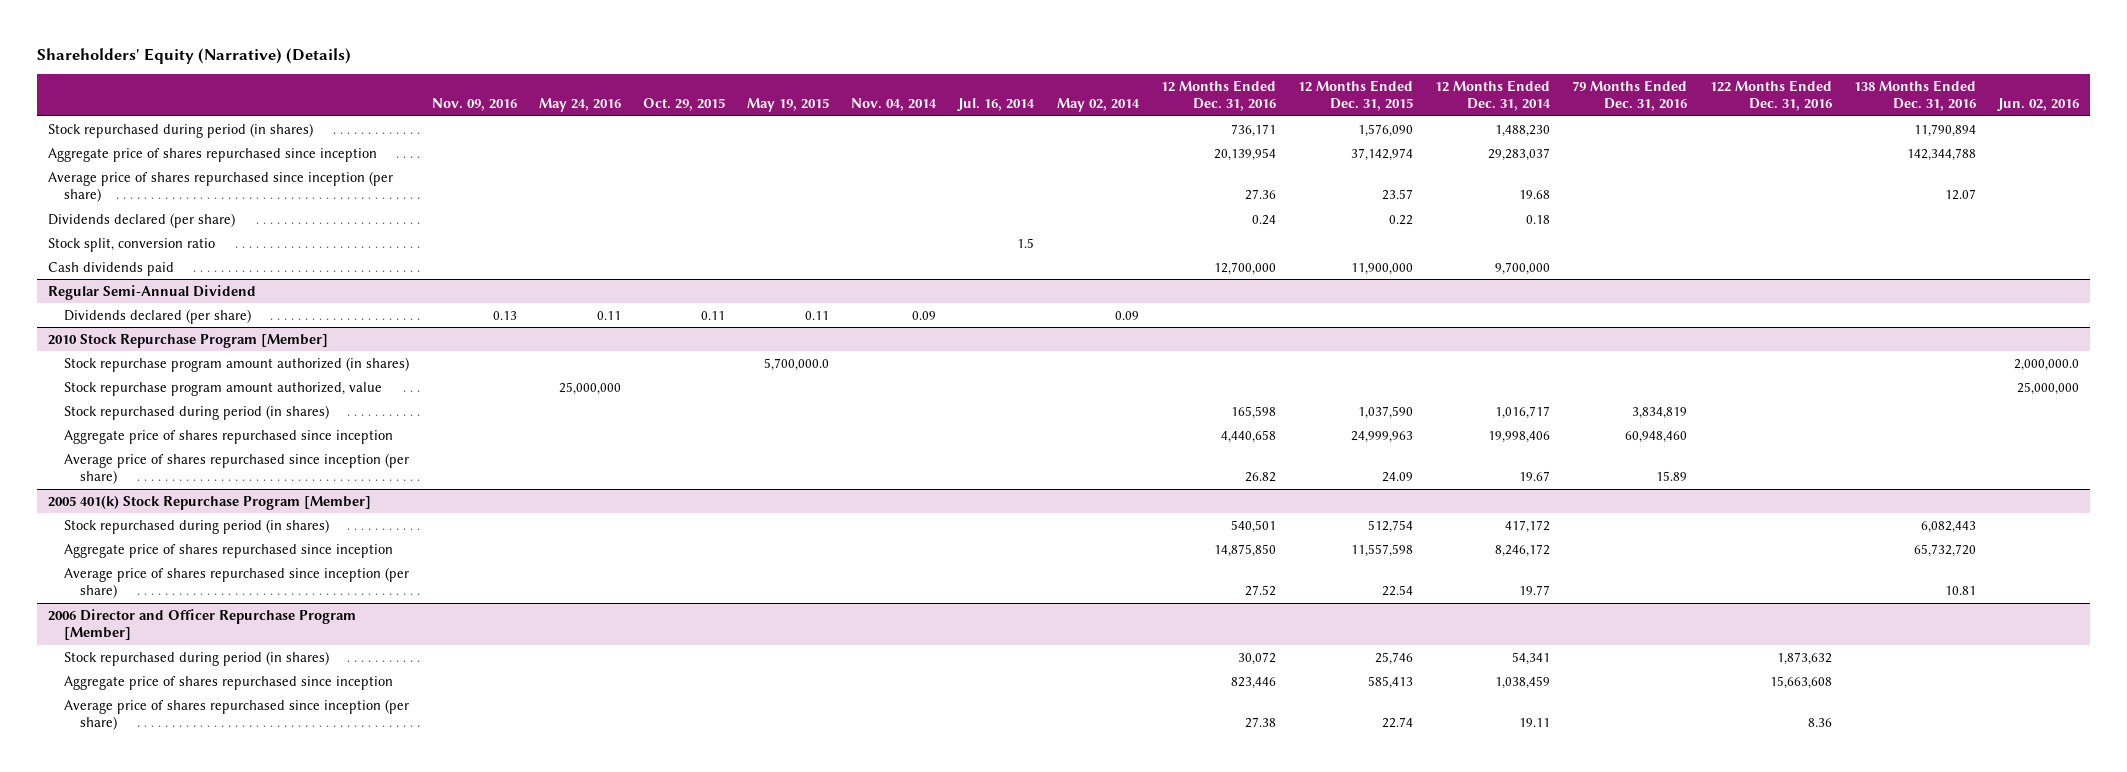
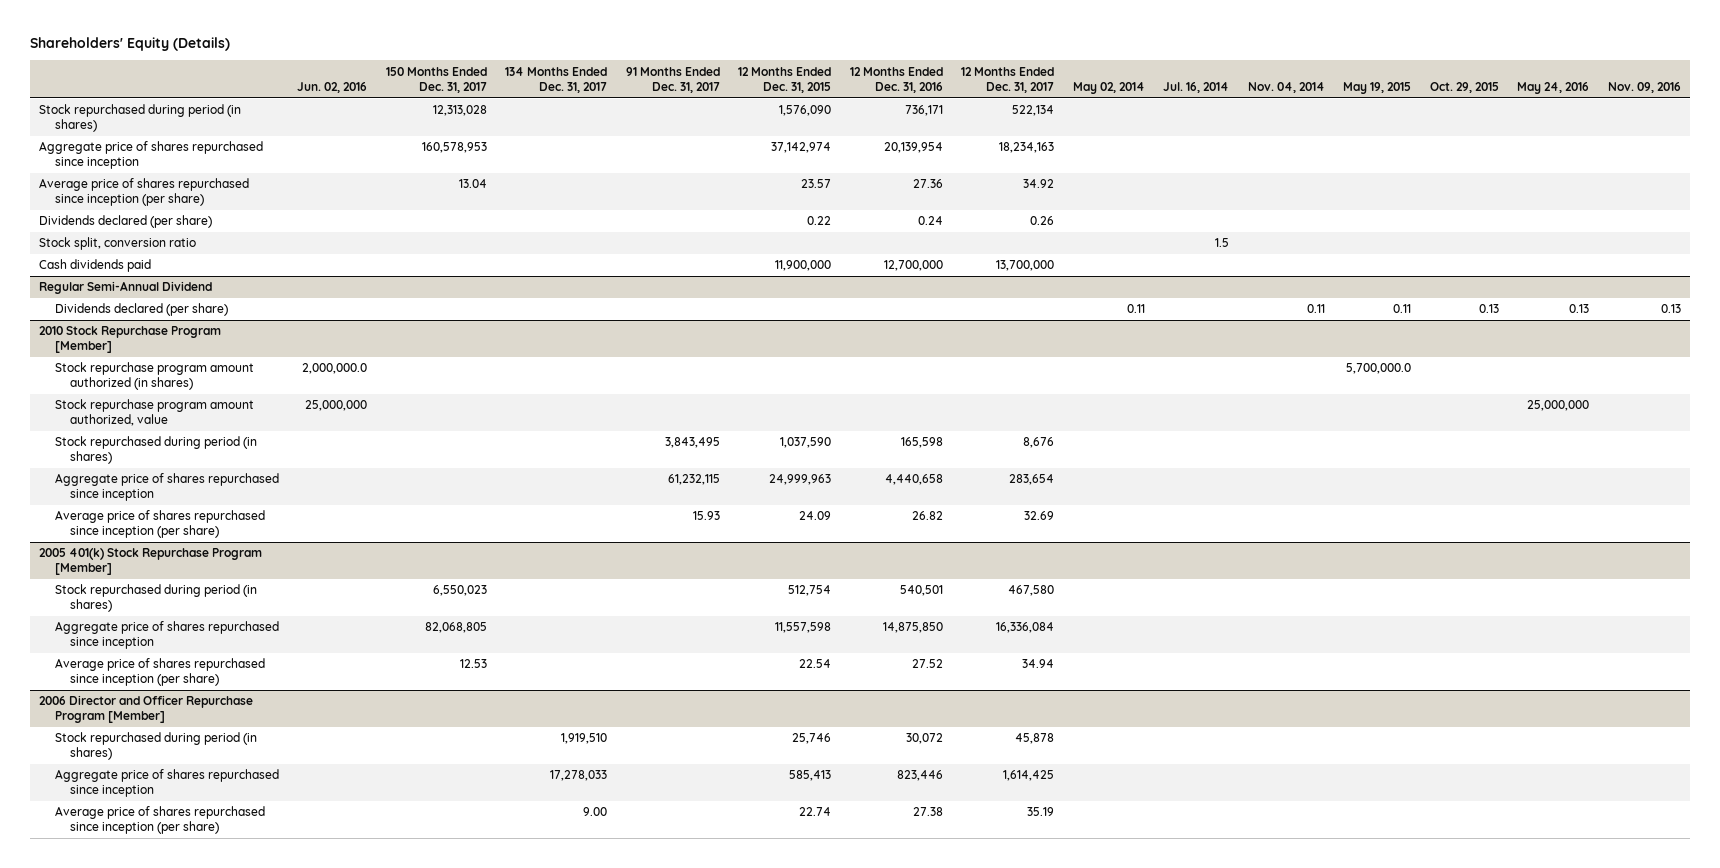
- Shareholders' Equity (Narrative) (Details)
+ Shareholders' Equity (Details)
- | Nov. 09, 2016 | May 24, 2016 | Oct. 29, 2015 | May 19, 2015 | Nov. 04, 2014 | Jul. 16, 2014 | May 02, 2014 | 12 Months Ended Dec. 31, 2016 | 12 Months Ended Dec. 31, 2015 | 12 Months Ended Dec. 31, 2014 | 79 Months Ended Dec. 31, 2016 | 122 Months Ended Dec. 31, 2016 | 138 Months Ended Dec. 31, 2016 | Jun. 02, 2016
+ | Jun. 02, 2016 | 150 Months Ended Dec. 31, 2017 | 134 Months Ended Dec. 31, 2017 | 91 Months Ended Dec. 31, 2017 | 12 Months Ended Dec. 31, 2015 | 12 Months Ended Dec. 31, 2016 | 12 Months Ended Dec. 31, 2017 | May 02, 2014 | Jul. 16, 2014 | Nov. 04, 2014 | May 19, 2015 | Oct. 29, 2015 | May 24, 2016 | Nov. 09, 2016
@ Regular Semi-Annual Dividend
- Dividends declared (per share) | 0.13 | 0.11 | 0.11 | 0.11 | 0.09 | | 0.09 | | | | | | |
+ Dividends declared (per share) | | | | | | | | 0.11 | | 0.11 | 0.11 | 0.13 | 0.13 | 0.13

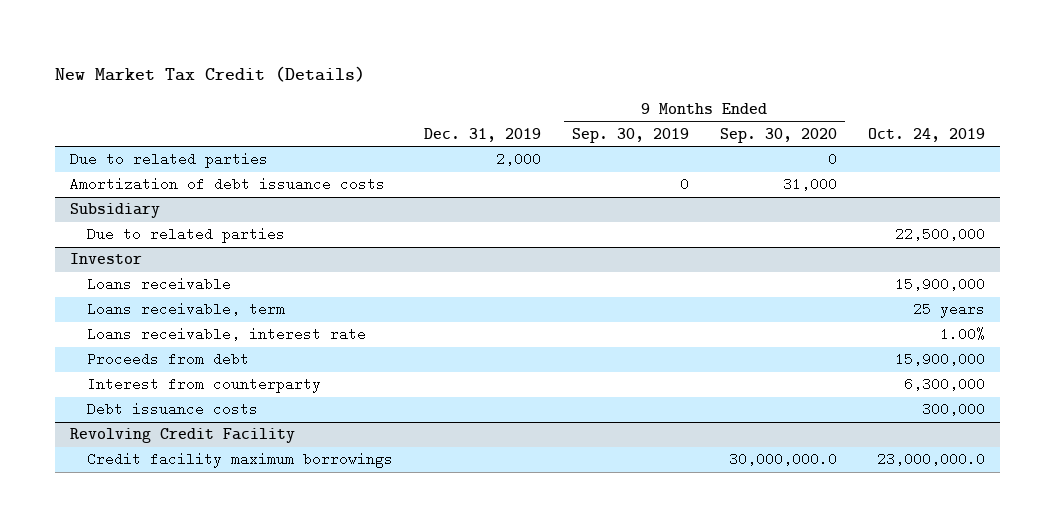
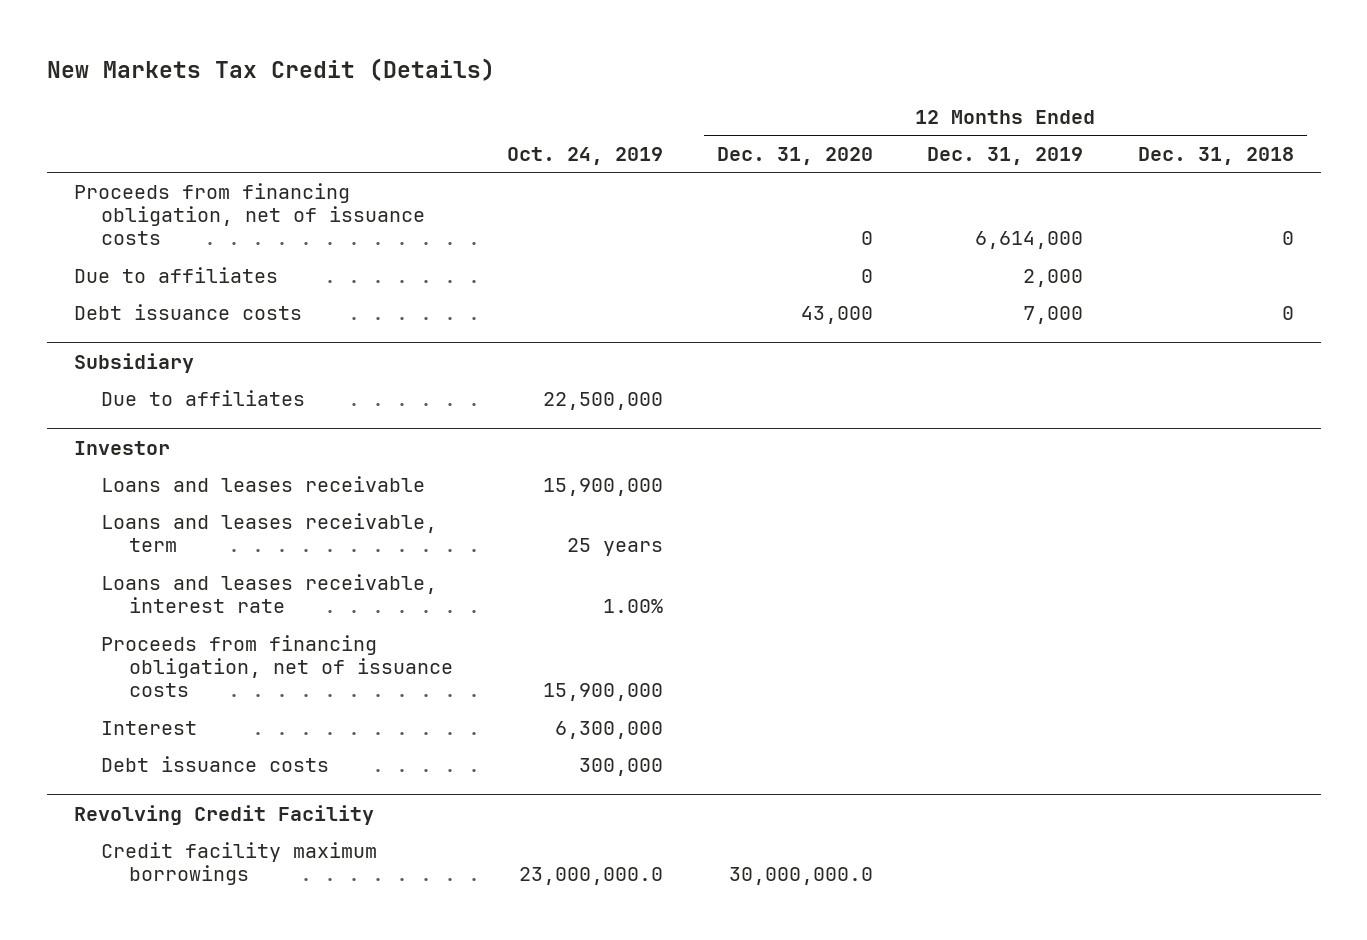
- New Market Tax Credit (Details)
+ New Markets Tax Credit (Details)
- | Dec. 31, 2019 | 9 Months Ended Sep. 30, 2019 | 9 Months Ended Sep. 30, 2020 | Oct. 24, 2019
+ | Oct. 24, 2019 | 12 Months Ended Dec. 31, 2020 | 12 Months Ended Dec. 31, 2019 | 12 Months Ended Dec. 31, 2018
- Due to related parties | 2,000 | | 0 |
- Amortization of debt issuance costs | | 0 | 31,000 |
+ Proceeds from financing obligation, net of issuance costs | | 0 | 6,614,000 | 0
+ Due to affiliates | | 0 | 2,000 |
+ Debt issuance costs | | 43,000 | 7,000 | 0
@ Subsidiary
- Due to related parties | | | | 22,500,000
+ Due to affiliates | 22,500,000 | | |
@ Investor
- Loans receivable | | | | 15,900,000
- Loans receivable, term | | | | 25 years
- Loans receivable, interest rate | | | | 1.00%
- Proceeds from debt | | | | 15,900,000
- Interest from counterparty | | | | 6,300,000
+ Loans and leases receivable | 15,900,000 | | |
+ Loans and leases receivable, term | 25 years | | |
+ Loans and leases receivable, interest rate | 1.00% | | |
+ Proceeds from financing obligation, net of issuance costs | 15,900,000 | | |
+ Interest | 6,300,000 | | |

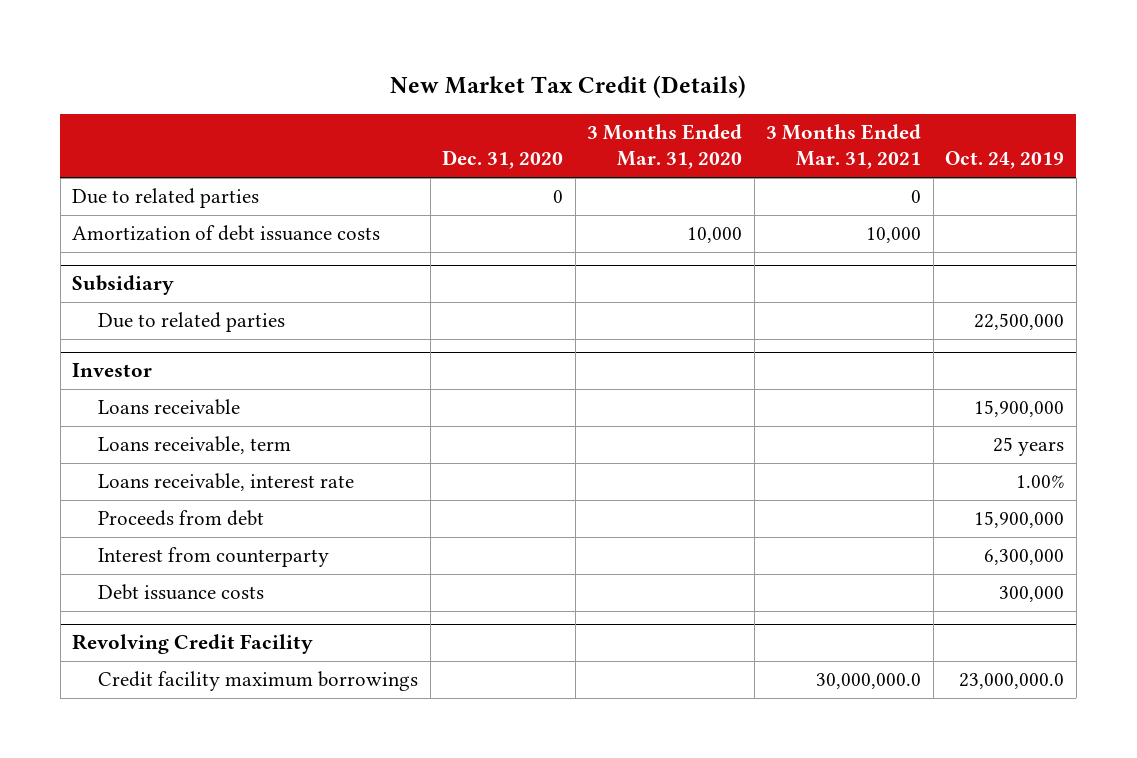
- New Markets Tax Credit (Details)
+ New Market Tax Credit (Details)
- | Oct. 24, 2019 | 12 Months Ended Dec. 31, 2020 | 12 Months Ended Dec. 31, 2019 | 12 Months Ended Dec. 31, 2018
+ | Dec. 31, 2020 | 3 Months Ended Mar. 31, 2020 | 3 Months Ended Mar. 31, 2021 | Oct. 24, 2019
- Proceeds from financing obligation, net of issuance costs | | 0 | 6,614,000 | 0
- Due to affiliates | | 0 | 2,000 |
- Debt issuance costs | | 43,000 | 7,000 | 0
+ Due to related parties | 0 | | 0 |
+ Amortization of debt issuance costs | | 10,000 | 10,000 |
@ Subsidiary
- Due to affiliates | 22,500,000 | | |
+ Due to related parties | | | | 22,500,000
@ Investor
- Loans and leases receivable | 15,900,000 | | |
- Loans and leases receivable, term | 25 years | | |
- Loans and leases receivable, interest rate | 1.00% | | |
- Proceeds from financing obligation, net of issuance costs | 15,900,000 | | |
- Interest | 6,300,000 | | |
+ Loans receivable | | | | 15,900,000
+ Loans receivable, term | | | | 25 years
+ Loans receivable, interest rate | | | | 1.00%
+ Proceeds from debt | | | | 15,900,000
+ Interest from counterparty | | | | 6,300,000

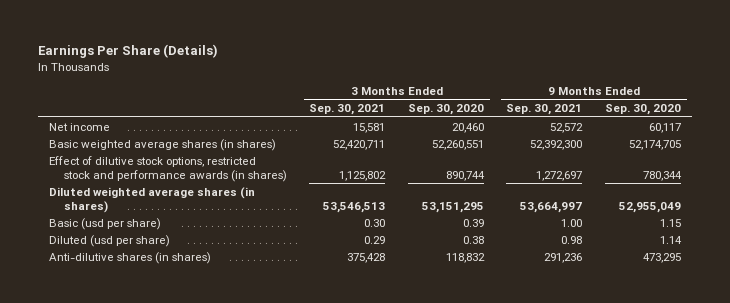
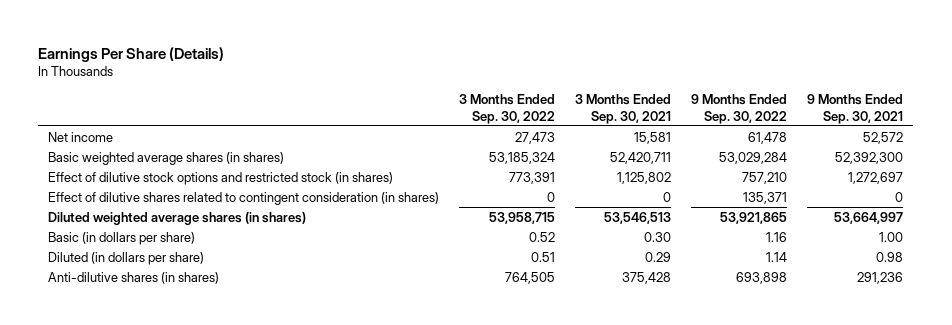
- | 3 Months Ended Sep. 30, 2021 | 3 Months Ended Sep. 30, 2020 | 9 Months Ended Sep. 30, 2021 | 9 Months Ended Sep. 30, 2020
+ | 3 Months Ended Sep. 30, 2022 | 3 Months Ended Sep. 30, 2021 | 9 Months Ended Sep. 30, 2022 | 9 Months Ended Sep. 30, 2021
- Effect of dilutive stock options, restricted stock and performance awards (in shares) | 1,125,802 | 890,744 | 1,272,697 | 780,344
+ Effect of dilutive stock options and restricted stock (in shares) | 773,391 | 1,125,802 | 757,210 | 1,272,697
+ Effect of dilutive shares related to contingent consideration (in shares) | 0 | 0 | 135,371 | 0
- Basic (usd per share) | 0.30 | 0.39 | 1.00 | 1.15
- Diluted (usd per share) | 0.29 | 0.38 | 0.98 | 1.14
+ Basic (in dollars per share) | 0.52 | 0.30 | 1.16 | 1.00
+ Diluted (in dollars per share) | 0.51 | 0.29 | 1.14 | 0.98

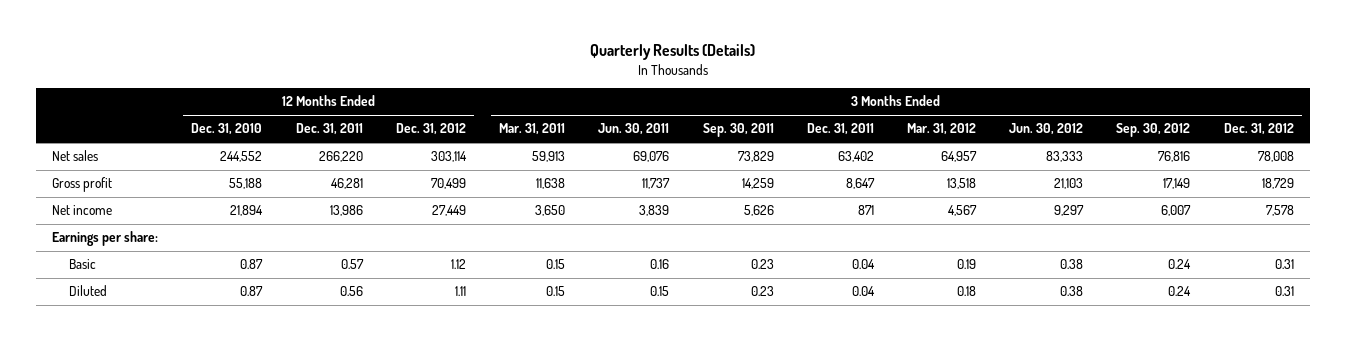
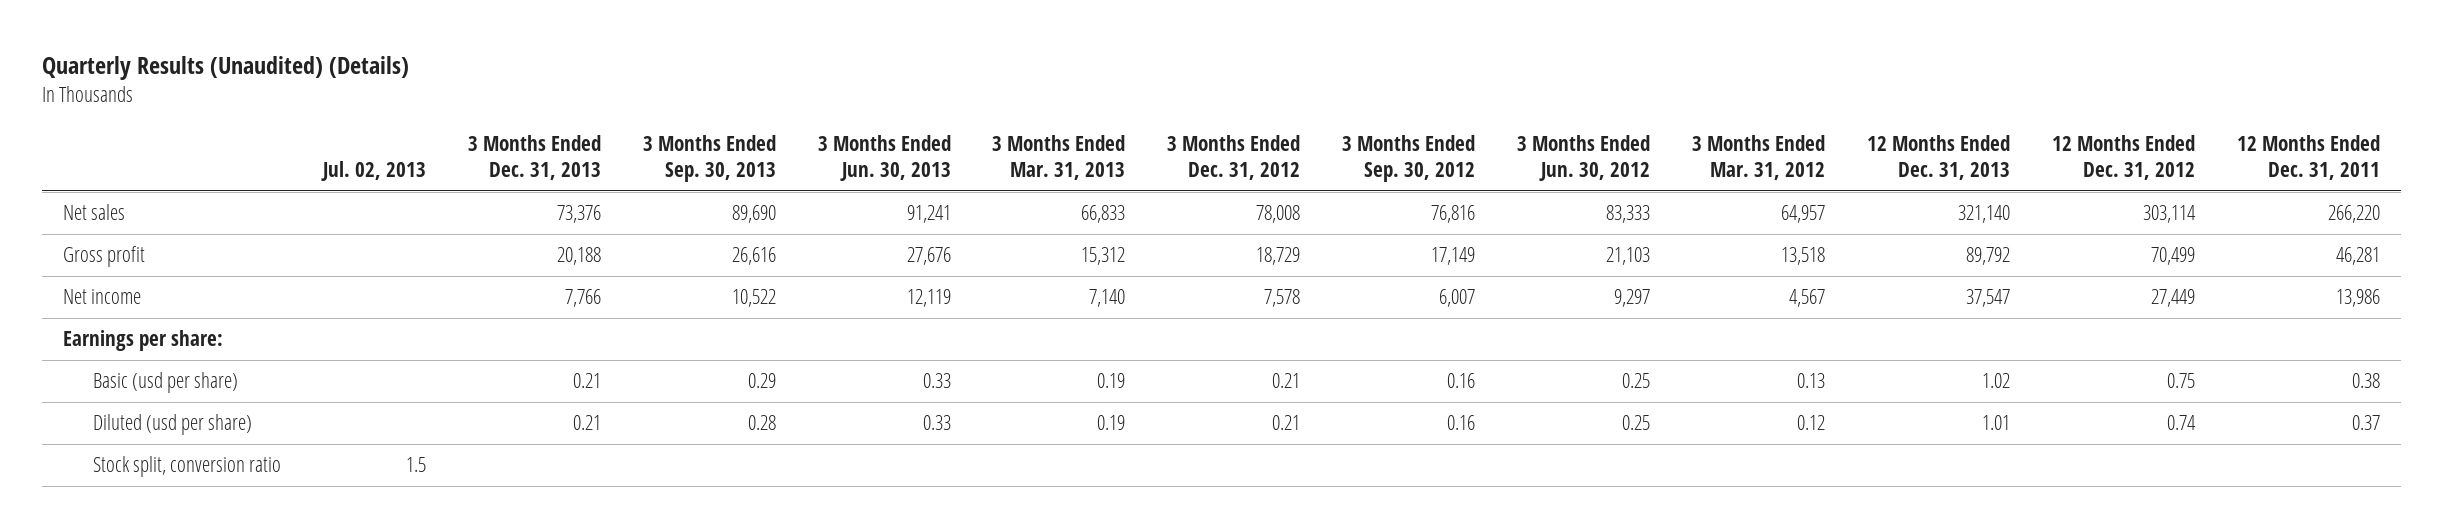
- Quarterly Results (Details)
+ Quarterly Results (Unaudited) (Details)
- | 12 Months Ended Dec. 31, 2010 | 12 Months Ended Dec. 31, 2011 | 12 Months Ended Dec. 31, 2012 | 3 Months Ended Mar. 31, 2011 | 3 Months Ended Jun. 30, 2011 | 3 Months Ended Sep. 30, 2011 | 3 Months Ended Dec. 31, 2011 | 3 Months Ended Mar. 31, 2012 | 3 Months Ended Jun. 30, 2012 | 3 Months Ended Sep. 30, 2012 | 3 Months Ended Dec. 31, 2012
+ | Jul. 02, 2013 | 3 Months Ended Dec. 31, 2013 | 3 Months Ended Sep. 30, 2013 | 3 Months Ended Jun. 30, 2013 | 3 Months Ended Mar. 31, 2013 | 3 Months Ended Dec. 31, 2012 | 3 Months Ended Sep. 30, 2012 | 3 Months Ended Jun. 30, 2012 | 3 Months Ended Mar. 31, 2012 | 12 Months Ended Dec. 31, 2013 | 12 Months Ended Dec. 31, 2012 | 12 Months Ended Dec. 31, 2011
- Basic | 0.87 | 0.57 | 1.12 | 0.15 | 0.16 | 0.23 | 0.04 | 0.19 | 0.38 | 0.24 | 0.31
- Diluted | 0.87 | 0.56 | 1.11 | 0.15 | 0.15 | 0.23 | 0.04 | 0.18 | 0.38 | 0.24 | 0.31
+ Basic (usd per share) | | 0.21 | 0.29 | 0.33 | 0.19 | 0.21 | 0.16 | 0.25 | 0.13 | 1.02 | 0.75 | 0.38
+ Diluted (usd per share) | | 0.21 | 0.28 | 0.33 | 0.19 | 0.21 | 0.16 | 0.25 | 0.12 | 1.01 | 0.74 | 0.37
+ Stock split, conversion ratio | 1.5 | | | | | | | | | | |

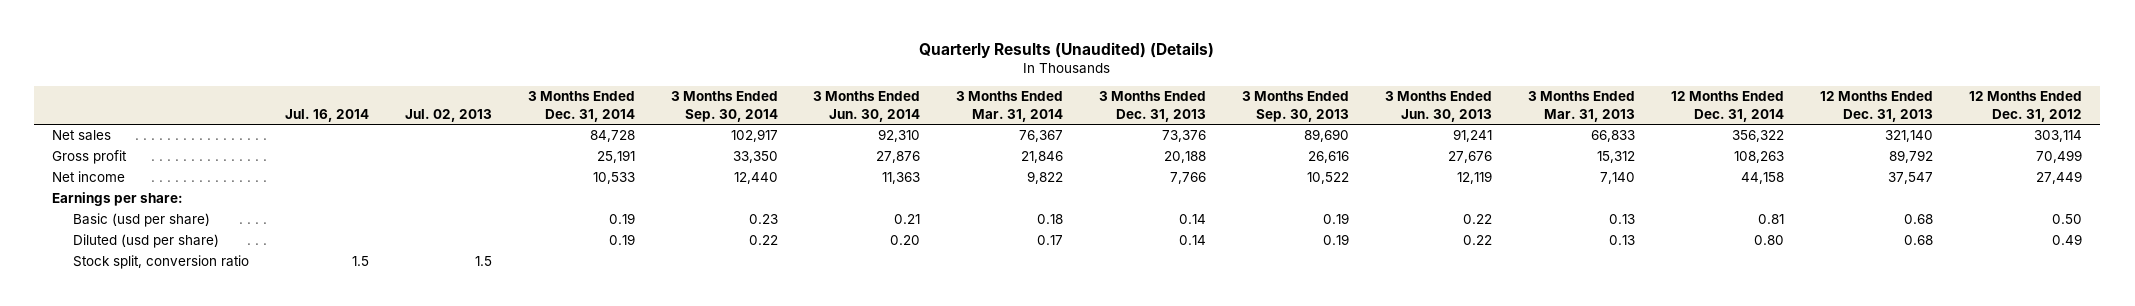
- | Jul. 02, 2013 | 3 Months Ended Dec. 31, 2013 | 3 Months Ended Sep. 30, 2013 | 3 Months Ended Jun. 30, 2013 | 3 Months Ended Mar. 31, 2013 | 3 Months Ended Dec. 31, 2012 | 3 Months Ended Sep. 30, 2012 | 3 Months Ended Jun. 30, 2012 | 3 Months Ended Mar. 31, 2012 | 12 Months Ended Dec. 31, 2013 | 12 Months Ended Dec. 31, 2012 | 12 Months Ended Dec. 31, 2011
+ | Jul. 16, 2014 | Jul. 02, 2013 | 3 Months Ended Dec. 31, 2014 | 3 Months Ended Sep. 30, 2014 | 3 Months Ended Jun. 30, 2014 | 3 Months Ended Mar. 31, 2014 | 3 Months Ended Dec. 31, 2013 | 3 Months Ended Sep. 30, 2013 | 3 Months Ended Jun. 30, 2013 | 3 Months Ended Mar. 31, 2013 | 12 Months Ended Dec. 31, 2014 | 12 Months Ended Dec. 31, 2013 | 12 Months Ended Dec. 31, 2012
- Basic (usd per share) | | 0.21 | 0.29 | 0.33 | 0.19 | 0.21 | 0.16 | 0.25 | 0.13 | 1.02 | 0.75 | 0.38
- Diluted (usd per share) | | 0.21 | 0.28 | 0.33 | 0.19 | 0.21 | 0.16 | 0.25 | 0.12 | 1.01 | 0.74 | 0.37
+ Basic (usd per share) | | | 0.19 | 0.23 | 0.21 | 0.18 | 0.14 | 0.19 | 0.22 | 0.13 | 0.81 | 0.68 | 0.50
+ Diluted (usd per share) | | | 0.19 | 0.22 | 0.20 | 0.17 | 0.14 | 0.19 | 0.22 | 0.13 | 0.80 | 0.68 | 0.49

